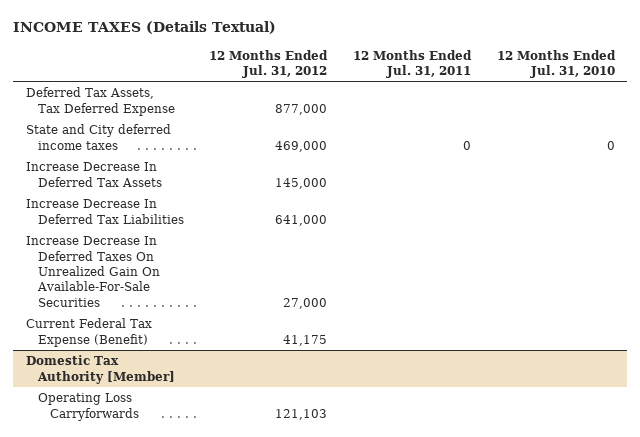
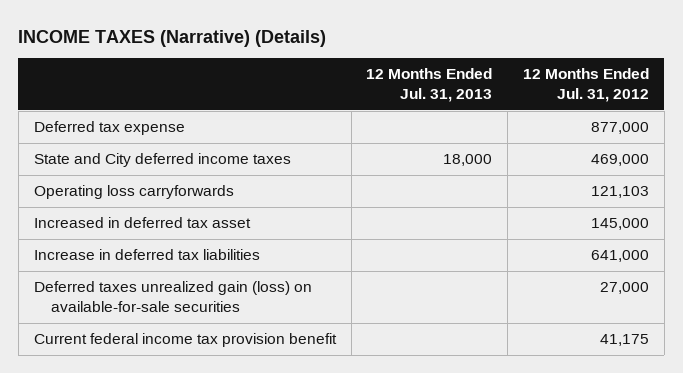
- INCOME TAXES (Details Textual)
+ INCOME TAXES (Narrative) (Details)
- | 12 Months Ended Jul. 31, 2012 | 12 Months Ended Jul. 31, 2011 | 12 Months Ended Jul. 31, 2010
+ | 12 Months Ended Jul. 31, 2013 | 12 Months Ended Jul. 31, 2012
- Deferred Tax Assets, Tax Deferred Expense | 877,000 | |
+ Deferred tax expense | | 877,000
- Increase Decrease In Deferred Tax Assets | 145,000 | |
- Increase Decrease In Deferred Tax Liabilities | 641,000 | |
- Increase Decrease In Deferred Taxes On Unrealized Gain On Available-For-Sale Securities | 27,000 | |
- Current Federal Tax Expense (Benefit) | 41,175 | |
- Domestic Tax Authority [Member]
- Operating Loss Carryforwards | 121,103 | |
+ Operating loss carryforwards | | 121,103
+ Increased in deferred tax asset | | 145,000
+ Increase in deferred tax liabilities | | 641,000
+ Deferred taxes unrealized gain (loss) on available-for-sale securities | | 27,000
+ Current federal income tax provision benefit | | 41,175

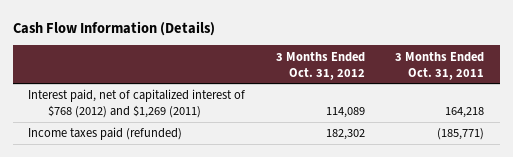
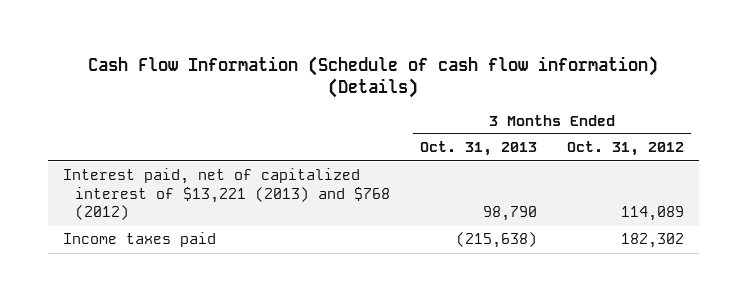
- Cash Flow Information (Details)
+ Cash Flow Information (Schedule of cash flow information) (Details)
- | 3 Months Ended Oct. 31, 2012 | 3 Months Ended Oct. 31, 2011
+ | 3 Months Ended Oct. 31, 2013 | 3 Months Ended Oct. 31, 2012
- Interest paid, net of capitalized interest of $768 (2012) and $1,269 (2011) | 114,089 | 164,218
- Income taxes paid (refunded) | 182,302 | (185,771)
+ Interest paid, net of capitalized interest of $13,221 (2013) and $768 (2012) | 98,790 | 114,089
+ Income taxes paid | (215,638) | 182,302

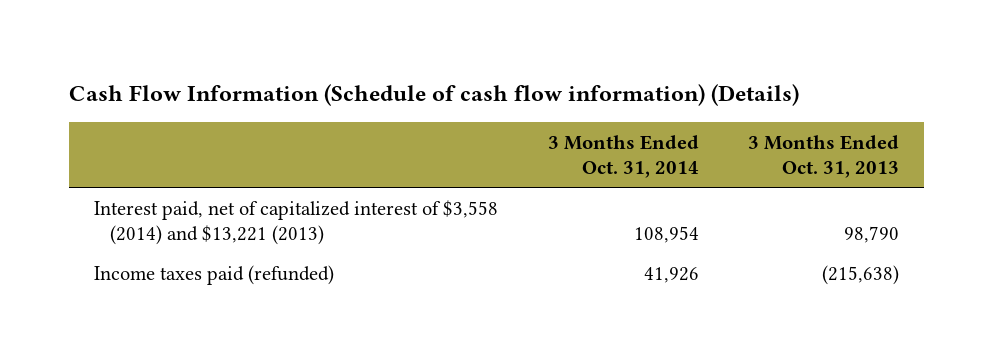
- | 3 Months Ended Oct. 31, 2013 | 3 Months Ended Oct. 31, 2012
+ | 3 Months Ended Oct. 31, 2014 | 3 Months Ended Oct. 31, 2013
- Interest paid, net of capitalized interest of $13,221 (2013) and $768 (2012) | 98,790 | 114,089
- Income taxes paid | (215,638) | 182,302
+ Interest paid, net of capitalized interest of $3,558 (2014) and $13,221 (2013) | 108,954 | 98,790
+ Income taxes paid (refunded) | 41,926 | (215,638)

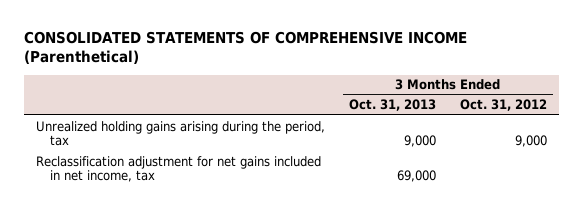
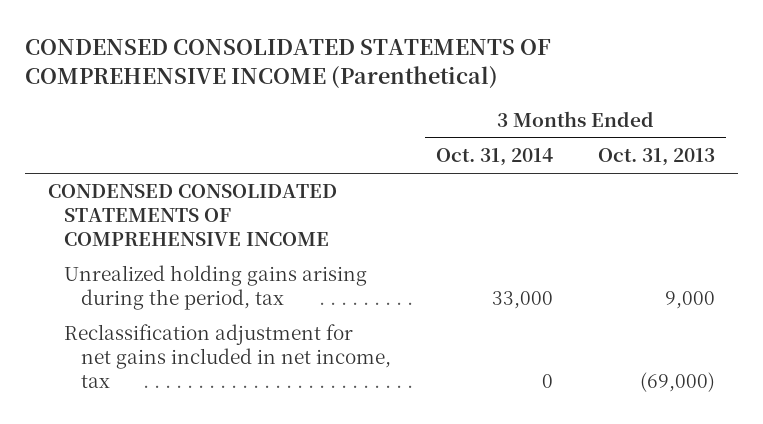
- CONSOLIDATED STATEMENTS OF COMPREHENSIVE INCOME (Parenthetical)
+ CONDENSED CONSOLIDATED STATEMENTS OF COMPREHENSIVE INCOME (Parenthetical)
- | 3 Months Ended Oct. 31, 2013 | 3 Months Ended Oct. 31, 2012
+ | 3 Months Ended Oct. 31, 2014 | 3 Months Ended Oct. 31, 2013
+ CONDENSED CONSOLIDATED STATEMENTS OF COMPREHENSIVE INCOME
- Reclassification adjustment for net gains included in net income, tax | 69,000 |
+ Reclassification adjustment for net gains included in net income, tax | 0 | (69,000)

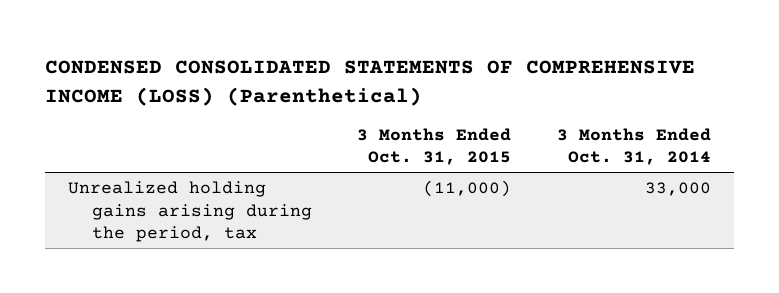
- CONDENSED CONSOLIDATED STATEMENTS OF COMPREHENSIVE INCOME (Parenthetical)
+ CONDENSED CONSOLIDATED STATEMENTS OF COMPREHENSIVE INCOME (LOSS) (Parenthetical)
- | 3 Months Ended Oct. 31, 2014 | 3 Months Ended Oct. 31, 2013
+ | 3 Months Ended Oct. 31, 2015 | 3 Months Ended Oct. 31, 2014
- CONDENSED CONSOLIDATED STATEMENTS OF COMPREHENSIVE INCOME
- Reclassification adjustment for net gains included in net income, tax | 0 | (69,000)

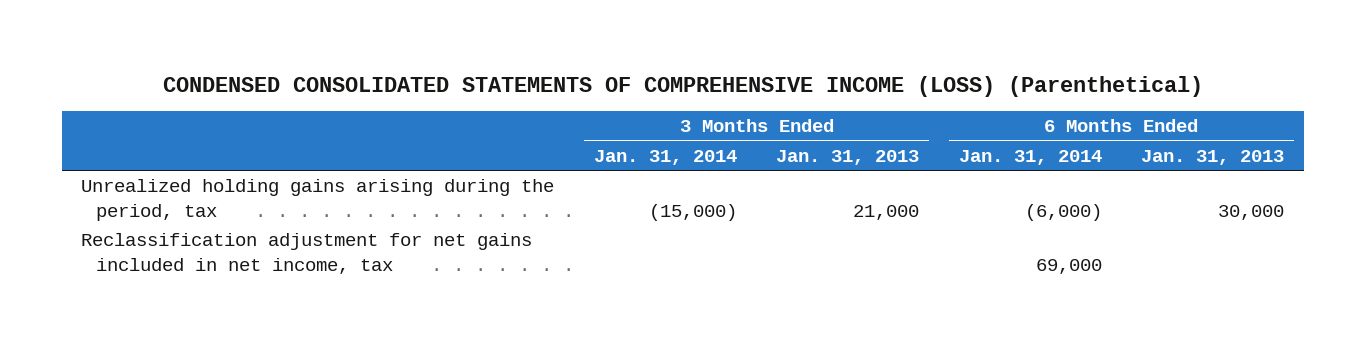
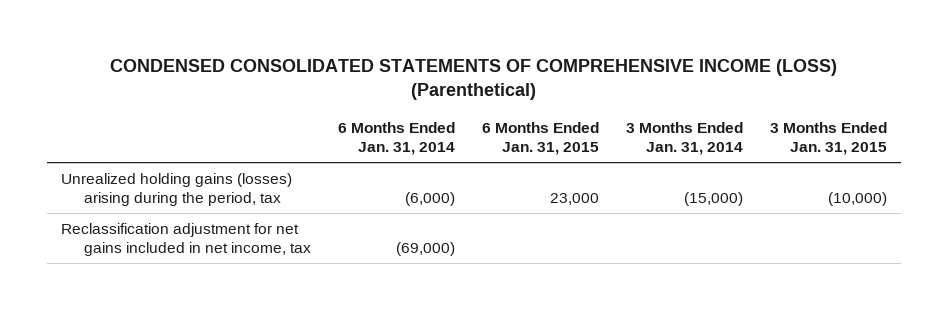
- | 3 Months Ended Jan. 31, 2014 | 3 Months Ended Jan. 31, 2013 | 6 Months Ended Jan. 31, 2014 | 6 Months Ended Jan. 31, 2013
+ | 6 Months Ended Jan. 31, 2014 | 6 Months Ended Jan. 31, 2015 | 3 Months Ended Jan. 31, 2014 | 3 Months Ended Jan. 31, 2015
- Unrealized holding gains arising during the period, tax | (15,000) | 21,000 | (6,000) | 30,000
- Reclassification adjustment for net gains included in net income, tax | | | 69,000 |
+ Unrealized holding gains (losses) arising during the period, tax | (6,000) | 23,000 | (15,000) | (10,000)
+ Reclassification adjustment for net gains included in net income, tax | (69,000) | | |

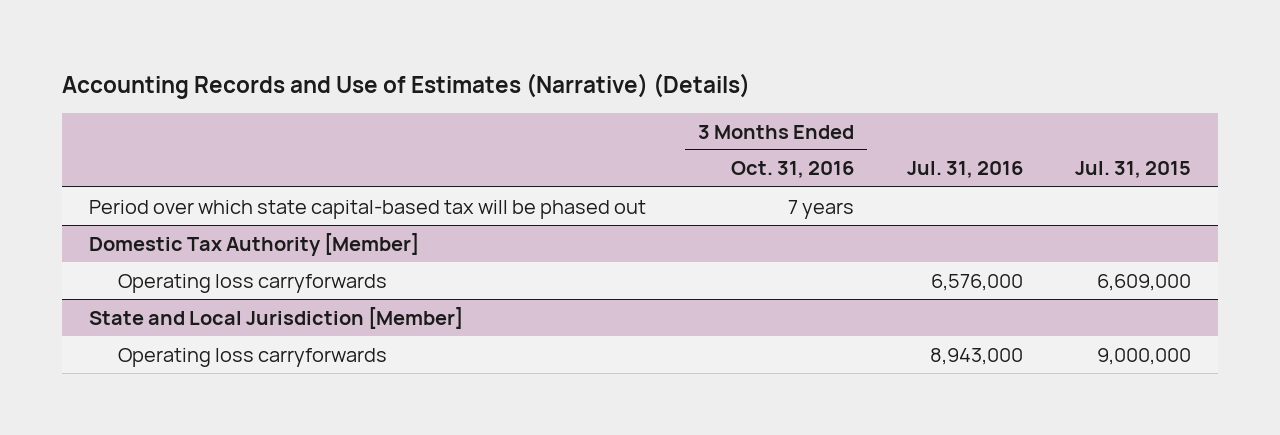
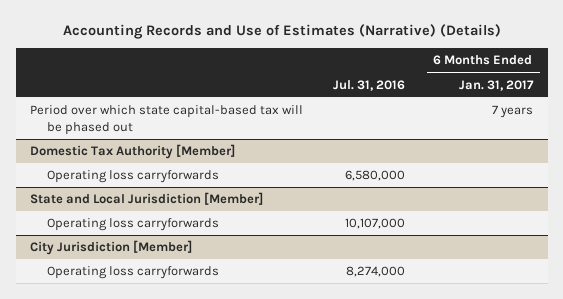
- | 3 Months Ended Oct. 31, 2016 | Jul. 31, 2016 | Jul. 31, 2015
+ | Jul. 31, 2016 | 6 Months Ended Jan. 31, 2017
@ Domestic Tax Authority [Member]
- Operating loss carryforwards | | 6,576,000 | 6,609,000
+ Operating loss carryforwards | 6,580,000 |
@ State and Local Jurisdiction [Member]
- Operating loss carryforwards | | 8,943,000 | 9,000,000
+ Operating loss carryforwards | 10,107,000 |
+ City Jurisdiction [Member]
+ Operating loss carryforwards | 8,274,000 |

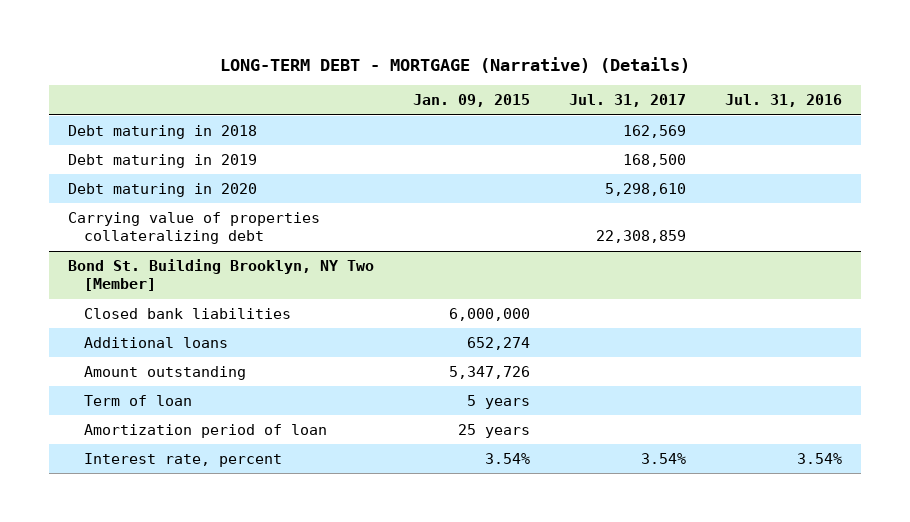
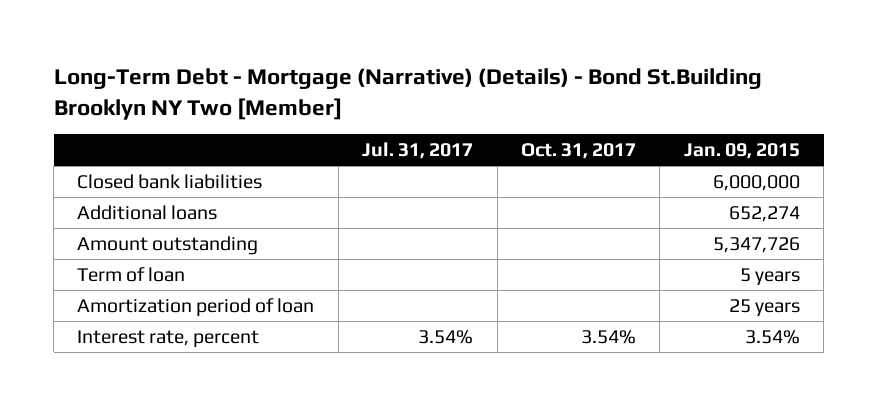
- LONG-TERM DEBT - MORTGAGE (Narrative) (Details)
+ Long-Term Debt - Mortgage (Narrative) (Details) - Bond St.Building Brooklyn NY Two [Member]
- | Jan. 09, 2015 | Jul. 31, 2017 | Jul. 31, 2016
+ | Jul. 31, 2017 | Oct. 31, 2017 | Jan. 09, 2015
- Debt maturing in 2018 | | 162,569 |
- Debt maturing in 2019 | | 168,500 |
- Debt maturing in 2020 | | 5,298,610 |
- Carrying value of properties collateralizing debt | | 22,308,859 |
- Bond St. Building Brooklyn, NY Two [Member]

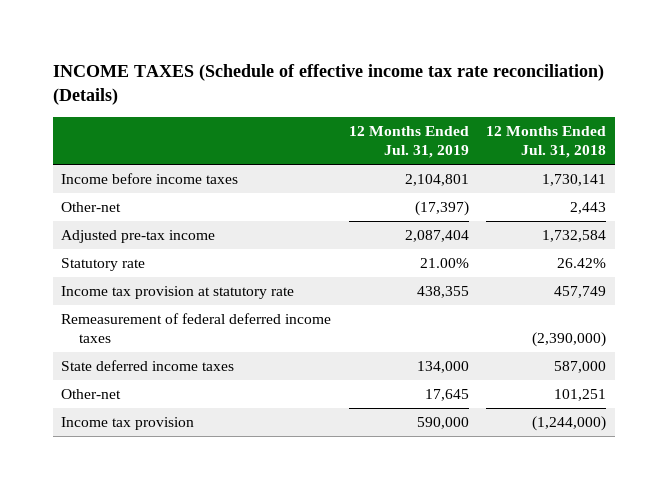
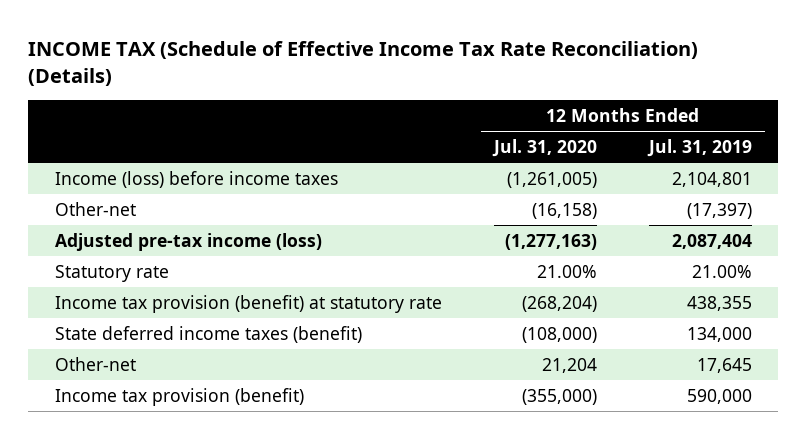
- INCOME TAXES (Schedule of effective income tax rate reconciliation) (Details)
+ INCOME TAX (Schedule of Effective Income Tax Rate Reconciliation) (Details)
- | 12 Months Ended Jul. 31, 2019 | 12 Months Ended Jul. 31, 2018
+ | 12 Months Ended Jul. 31, 2020 | 12 Months Ended Jul. 31, 2019
- Income before income taxes | 2,104,801 | 1,730,141
+ Income (loss) before income taxes | (1,261,005) | 2,104,801
- Adjusted pre-tax income | 2,087,404 | 1,732,584
+ Adjusted pre-tax income (loss) | (1,277,163) | 2,087,404
- Income tax provision at statutory rate | 438,355 | 457,749
- Remeasurement of federal deferred income taxes | | (2,390,000)
- State deferred income taxes | 134,000 | 587,000
+ Income tax provision (benefit) at statutory rate | (268,204) | 438,355
+ State deferred income taxes (benefit) | (108,000) | 134,000
- Income tax provision | 590,000 | (1,244,000)
+ Income tax provision (benefit) | (355,000) | 590,000

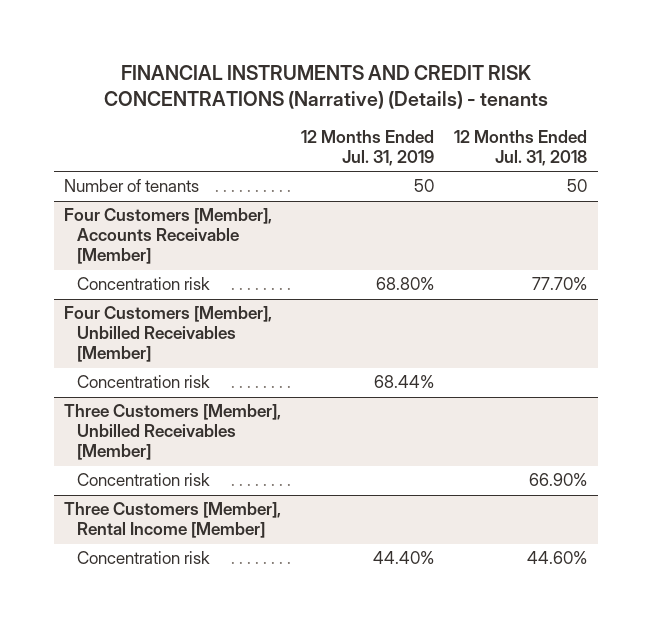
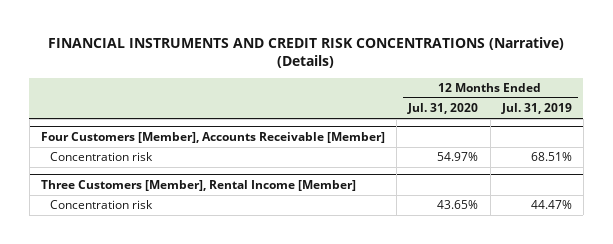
- FINANCIAL INSTRUMENTS AND CREDIT RISK CONCENTRATIONS (Narrative) (Details) - tenants
+ FINANCIAL INSTRUMENTS AND CREDIT RISK CONCENTRATIONS (Narrative) (Details)
- | 12 Months Ended Jul. 31, 2019 | 12 Months Ended Jul. 31, 2018
+ | 12 Months Ended Jul. 31, 2020 | 12 Months Ended Jul. 31, 2019
- Number of tenants | 50 | 50
@ Four Customers [Member], Accounts Receivable [Member]
- Concentration risk | 68.80% | 77.70%
- Four Customers [Member], Unbilled Receivables [Member]
- Concentration risk | 68.44% |
- Three Customers [Member], Unbilled Receivables [Member]
- Concentration risk | | 66.90%
@ Four Customers [Member], Accounts Receivable [Member]
+ Concentration risk | 54.97% | 68.51%
@ Three Customers [Member], Rental Income [Member]
- Concentration risk | 44.40% | 44.60%
+ Concentration risk | 43.65% | 44.47%

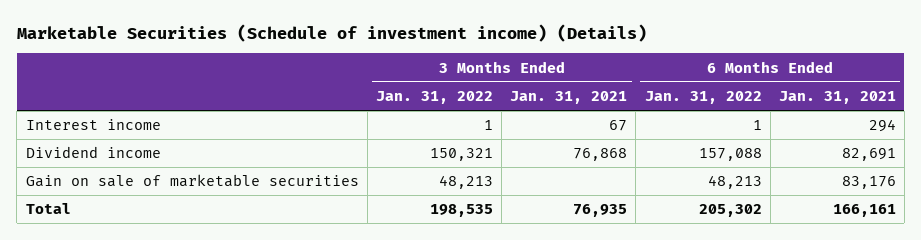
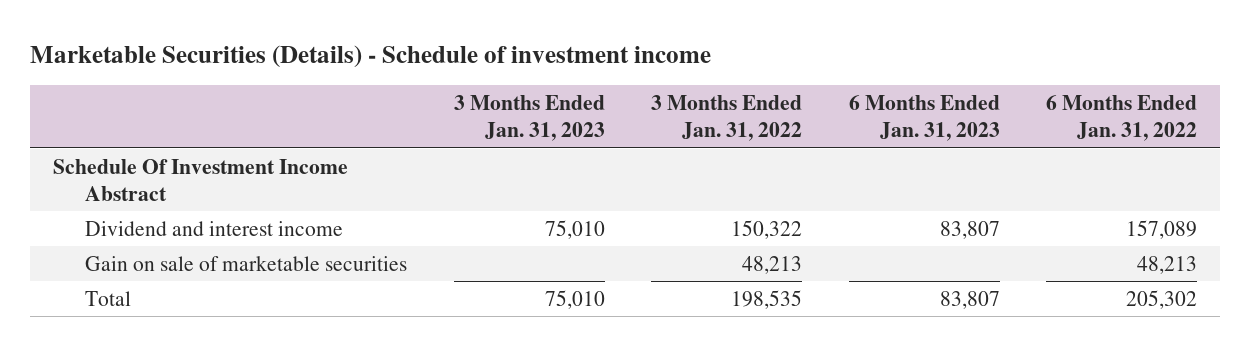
- Marketable Securities (Schedule of investment income) (Details)
+ Marketable Securities (Details) - Schedule of investment income
- | 3 Months Ended Jan. 31, 2022 | 3 Months Ended Jan. 31, 2021 | 6 Months Ended Jan. 31, 2022 | 6 Months Ended Jan. 31, 2021
+ | 3 Months Ended Jan. 31, 2023 | 3 Months Ended Jan. 31, 2022 | 6 Months Ended Jan. 31, 2023 | 6 Months Ended Jan. 31, 2022
- Interest income | 1 | 67 | 1 | 294
- Dividend income | 150,321 | 76,868 | 157,088 | 82,691
+ Schedule Of Investment Income Abstract
+ Dividend and interest income | 75,010 | 150,322 | 83,807 | 157,089

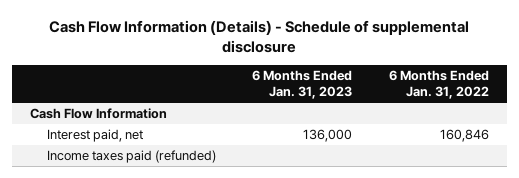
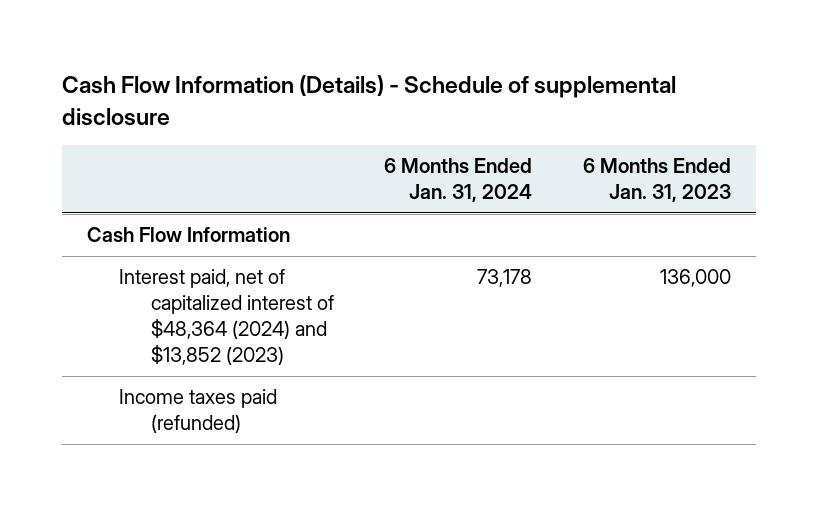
- | 6 Months Ended Jan. 31, 2023 | 6 Months Ended Jan. 31, 2022
+ | 6 Months Ended Jan. 31, 2024 | 6 Months Ended Jan. 31, 2023
- Interest paid, net | 136,000 | 160,846
+ Interest paid, net of capitalized interest of $48,364 (2024) and $13,852 (2023) | 73,178 | 136,000

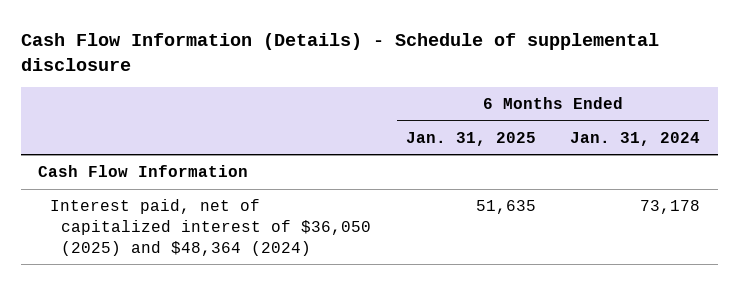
- | 6 Months Ended Jan. 31, 2024 | 6 Months Ended Jan. 31, 2023
+ | 6 Months Ended Jan. 31, 2025 | 6 Months Ended Jan. 31, 2024
- Interest paid, net of capitalized interest of $48,364 (2024) and $13,852 (2023) | 73,178 | 136,000
- Income taxes paid (refunded)
+ Interest paid, net of capitalized interest of $36,050 (2025) and $48,364 (2024) | 51,635 | 73,178

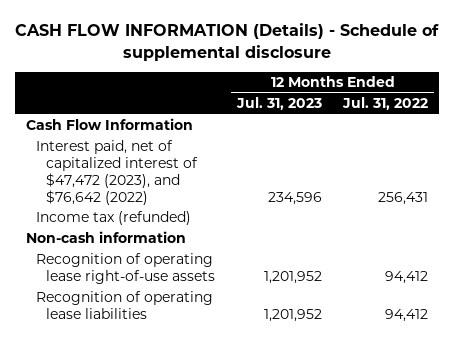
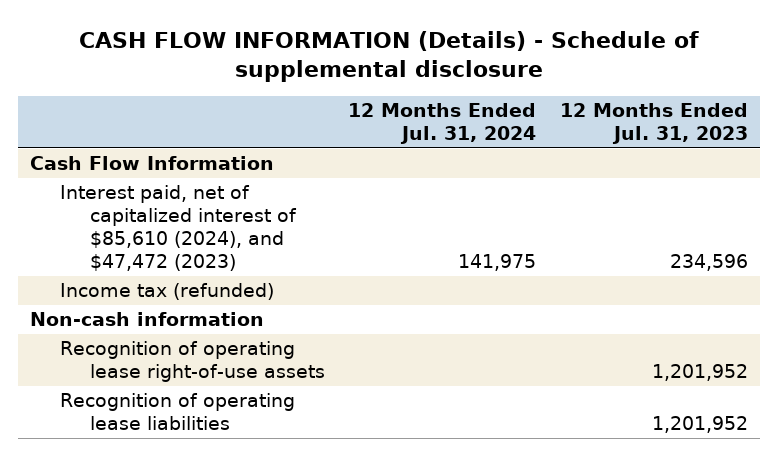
- | 12 Months Ended Jul. 31, 2023 | 12 Months Ended Jul. 31, 2022
+ | 12 Months Ended Jul. 31, 2024 | 12 Months Ended Jul. 31, 2023
- Interest paid, net of capitalized interest of $47,472 (2023), and $76,642 (2022) | 234,596 | 256,431
+ Interest paid, net of capitalized interest of $85,610 (2024), and $47,472 (2023) | 141,975 | 234,596

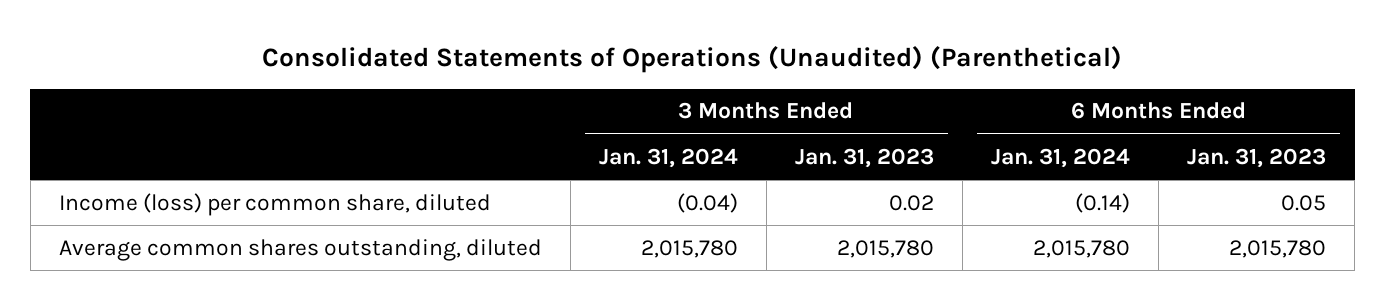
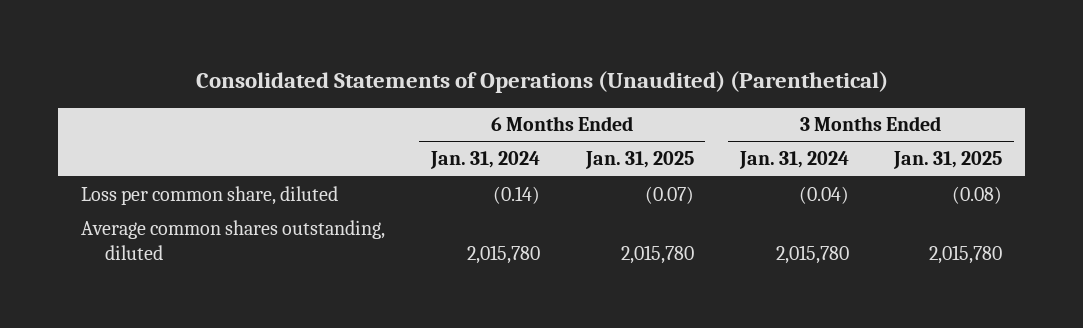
- | 3 Months Ended Jan. 31, 2024 | 3 Months Ended Jan. 31, 2023 | 6 Months Ended Jan. 31, 2024 | 6 Months Ended Jan. 31, 2023
+ | 6 Months Ended Jan. 31, 2024 | 6 Months Ended Jan. 31, 2025 | 3 Months Ended Jan. 31, 2024 | 3 Months Ended Jan. 31, 2025
- Income (loss) per common share, diluted | (0.04) | 0.02 | (0.14) | 0.05
+ Loss per common share, diluted | (0.14) | (0.07) | (0.04) | (0.08)

